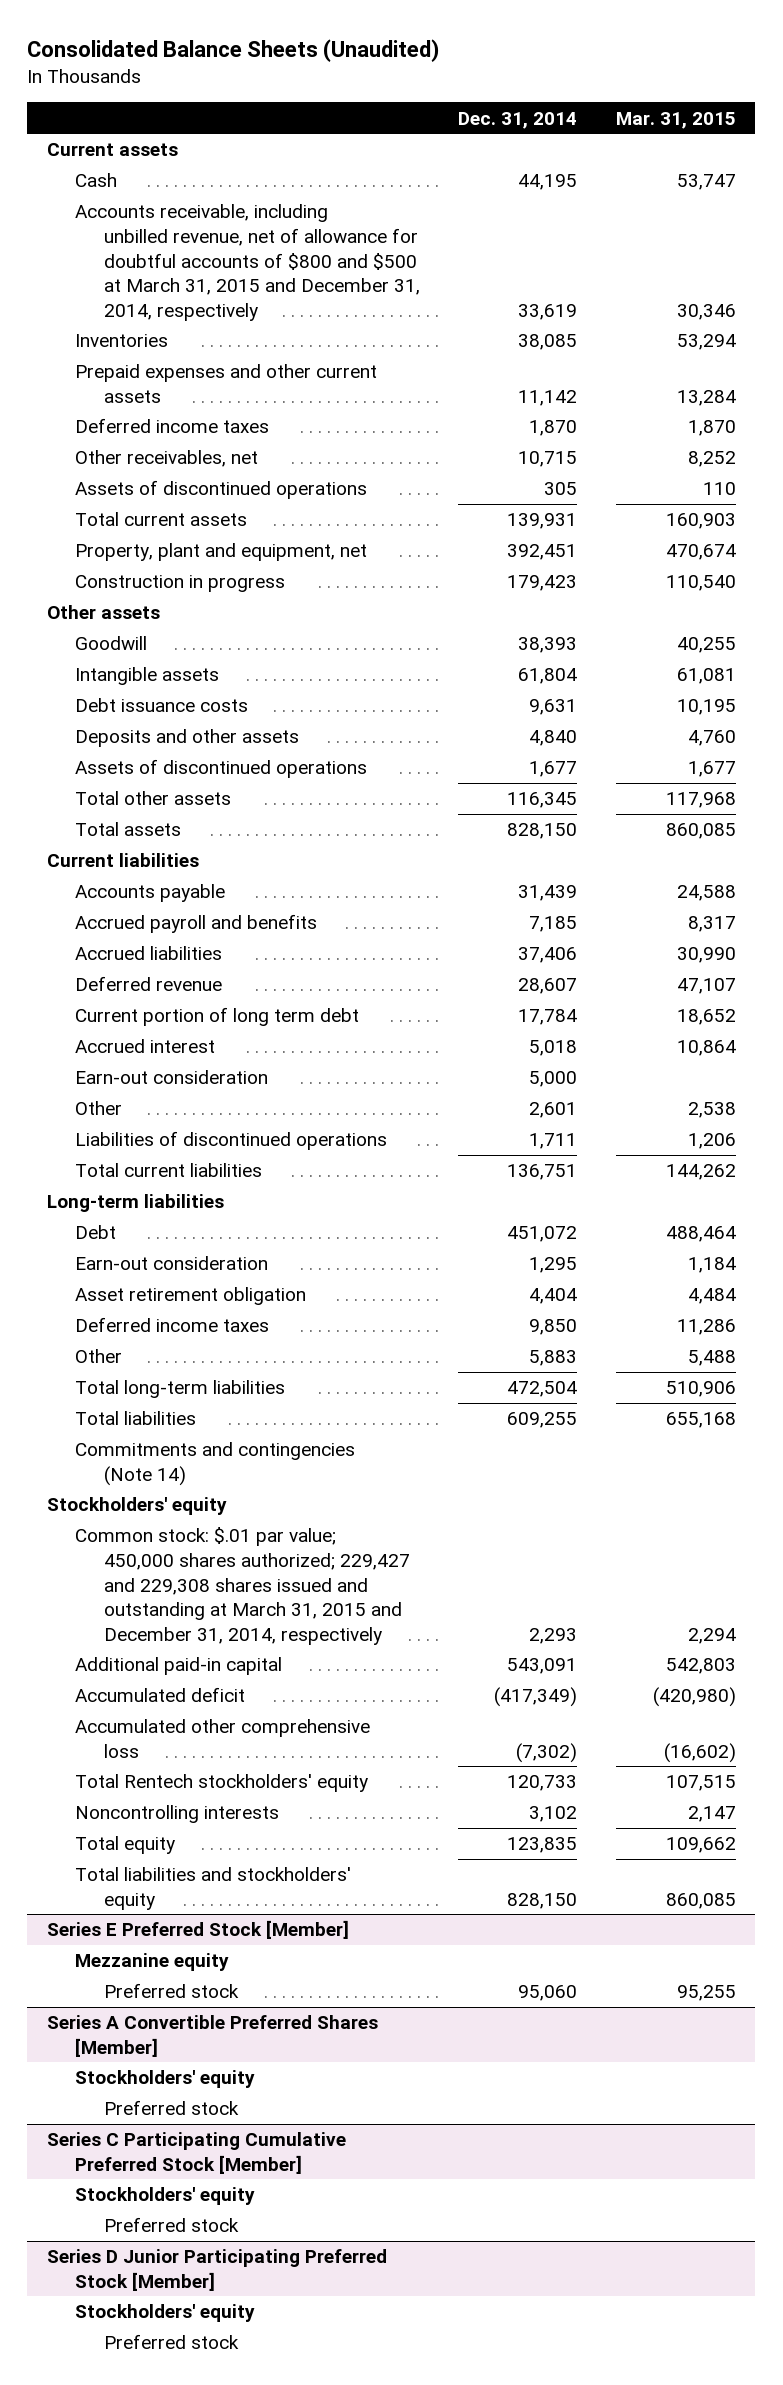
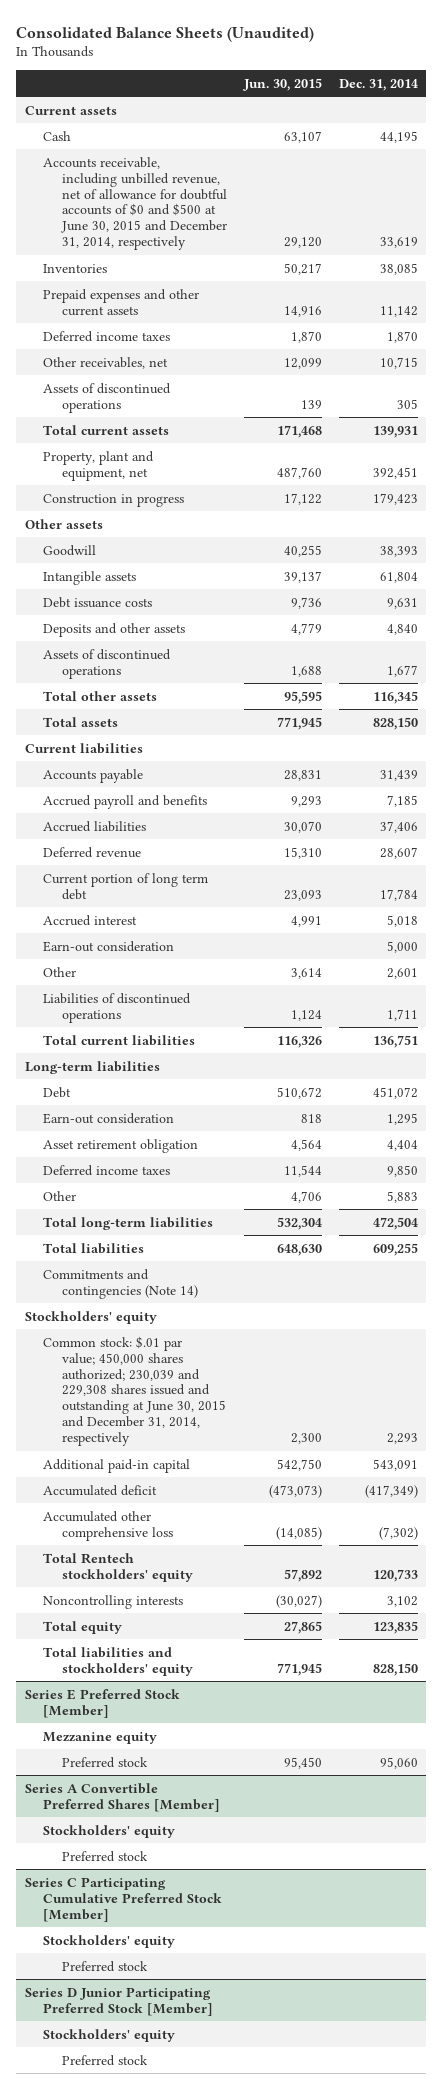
- | Dec. 31, 2014 | Mar. 31, 2015
+ | Jun. 30, 2015 | Dec. 31, 2014
- Accounts receivable, including unbilled revenue, net of allowance for doubtful accounts of $800 and $500 at March 31, 2015 and December 31, 2014, respectively | 33,619 | 30,346
+ Accounts receivable, including unbilled revenue, net of allowance for doubtful accounts of $0 and $500 at June 30, 2015 and December 31, 2014, respectively | 29,120 | 33,619
- Common stock: $.01 par value; 450,000 shares authorized; 229,427 and 229,308 shares issued and outstanding at March 31, 2015 and December 31, 2014, respectively | 2,293 | 2,294
+ Common stock: $.01 par value; 450,000 shares authorized; 230,039 and 229,308 shares issued and outstanding at June 30, 2015 and December 31, 2014, respectively | 2,300 | 2,293

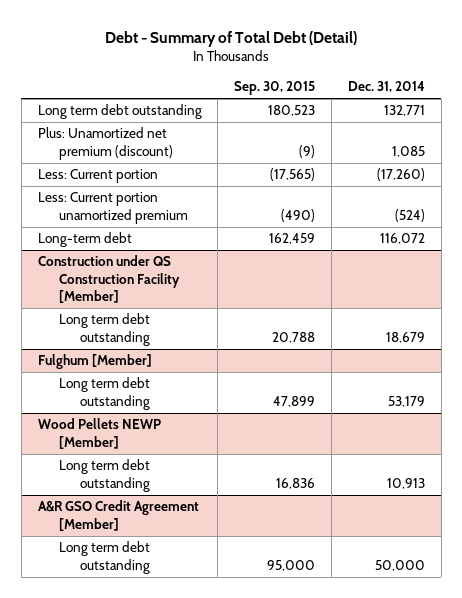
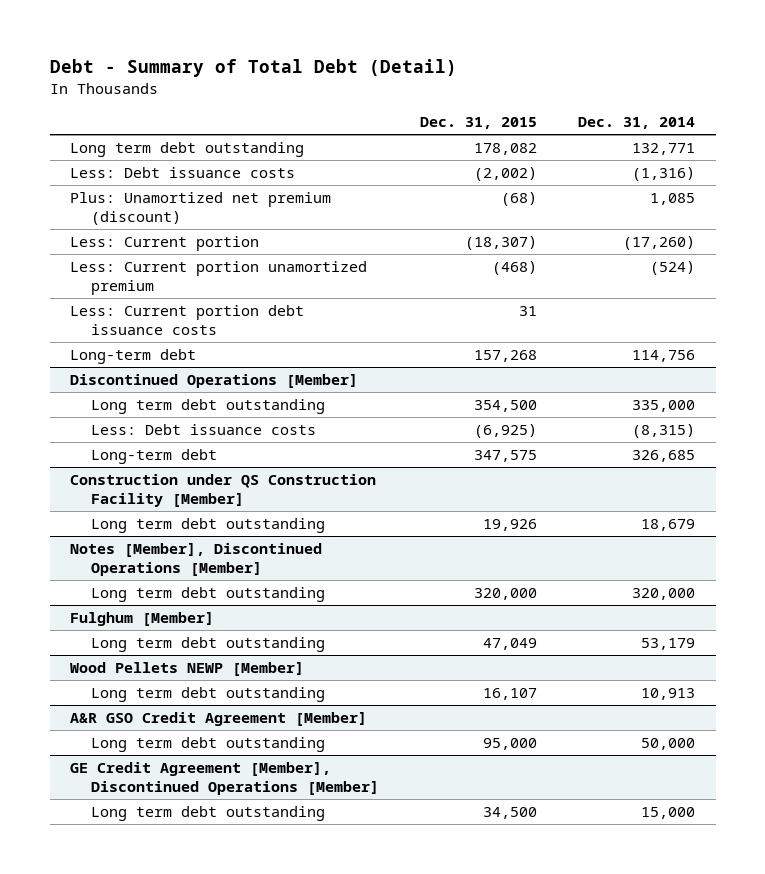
- | Sep. 30, 2015 | Dec. 31, 2014
+ | Dec. 31, 2015 | Dec. 31, 2014
+ Less: Debt issuance costs | (2,002) | (1,316)
- Long-term debt | 162,459 | 116,072
+ Less: Current portion debt issuance costs | 31 |
+ Long-term debt | 157,268 | 114,756
+ Discontinued Operations [Member]
+ Long term debt outstanding | 354,500 | 335,000
+ Less: Debt issuance costs | (6,925) | (8,315)
+ Long-term debt | 347,575 | 326,685
+ Notes [Member], Discontinued Operations [Member]
+ Long term debt outstanding | 320,000 | 320,000
+ GE Credit Agreement [Member], Discontinued Operations [Member]
+ Long term debt outstanding | 34,500 | 15,000

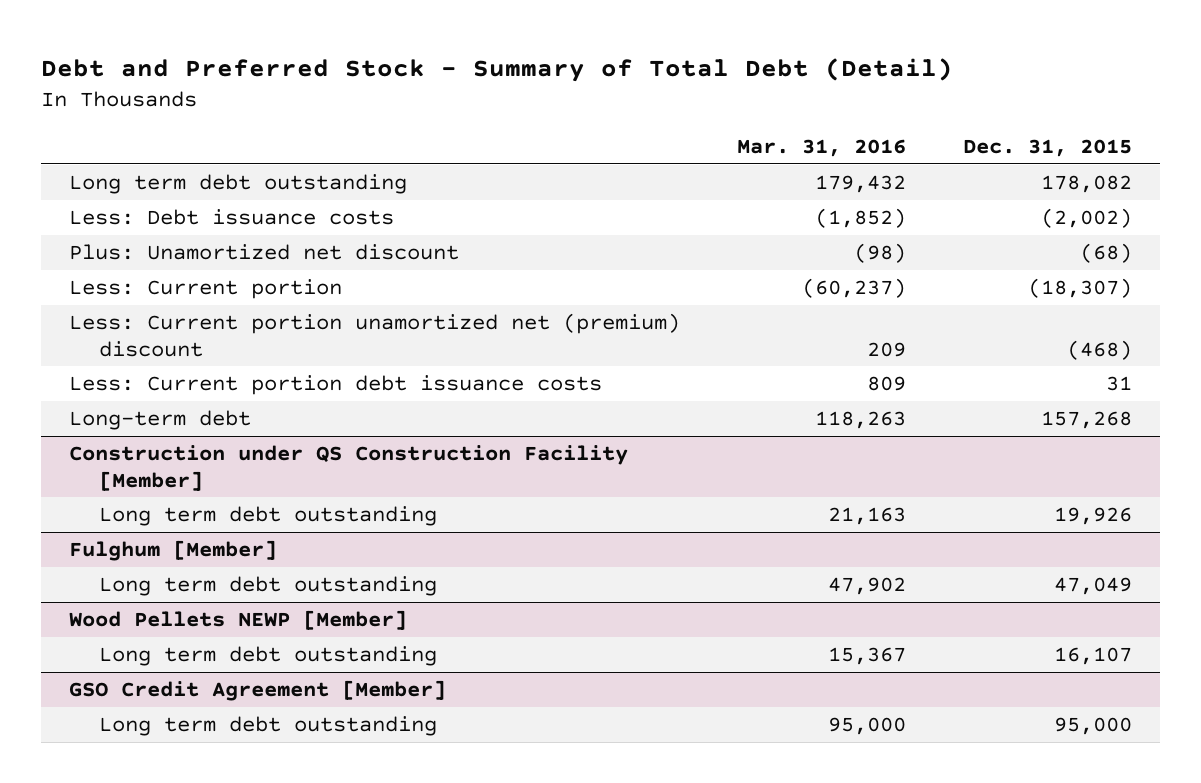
- Debt - Summary of Total Debt (Detail)
+ Debt and Preferred Stock - Summary of Total Debt (Detail)
- | Dec. 31, 2015 | Dec. 31, 2014
+ | Mar. 31, 2016 | Dec. 31, 2015
- Plus: Unamortized net premium (discount) | (68) | 1,085
+ Plus: Unamortized net discount | (98) | (68)
- Less: Current portion unamortized premium | (468) | (524)
+ Less: Current portion unamortized net (premium) discount | 209 | (468)
- Discontinued Operations [Member]
- Long term debt outstanding | 354,500 | 335,000
- Less: Debt issuance costs | (6,925) | (8,315)
- Long-term debt | 347,575 | 326,685
- Notes [Member], Discontinued Operations [Member]
- Long term debt outstanding | 320,000 | 320,000
- A&R GSO Credit Agreement [Member]
+ GSO Credit Agreement [Member]
- GE Credit Agreement [Member], Discontinued Operations [Member]
- Long term debt outstanding | 34,500 | 15,000

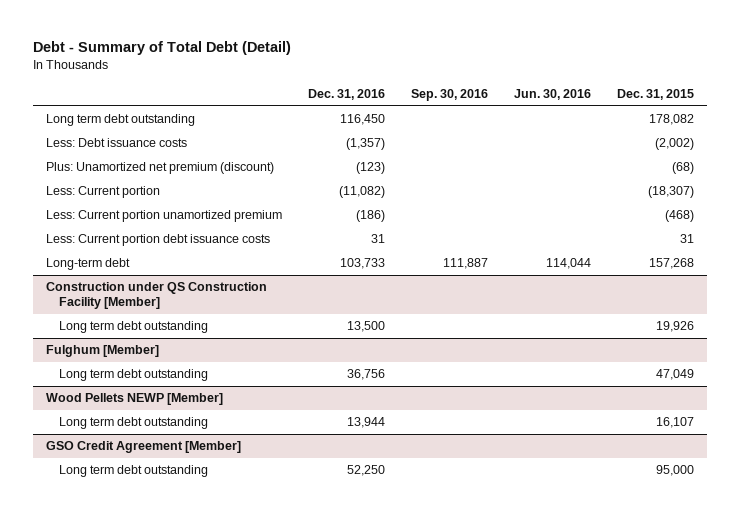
- Debt and Preferred Stock - Summary of Total Debt (Detail)
+ Debt - Summary of Total Debt (Detail)
- | Mar. 31, 2016 | Dec. 31, 2015
+ | Dec. 31, 2016 | Sep. 30, 2016 | Jun. 30, 2016 | Dec. 31, 2015
- Plus: Unamortized net discount | (98) | (68)
+ Plus: Unamortized net premium (discount) | (123) | | | (68)
- Less: Current portion unamortized net (premium) discount | 209 | (468)
+ Less: Current portion unamortized premium | (186) | | | (468)

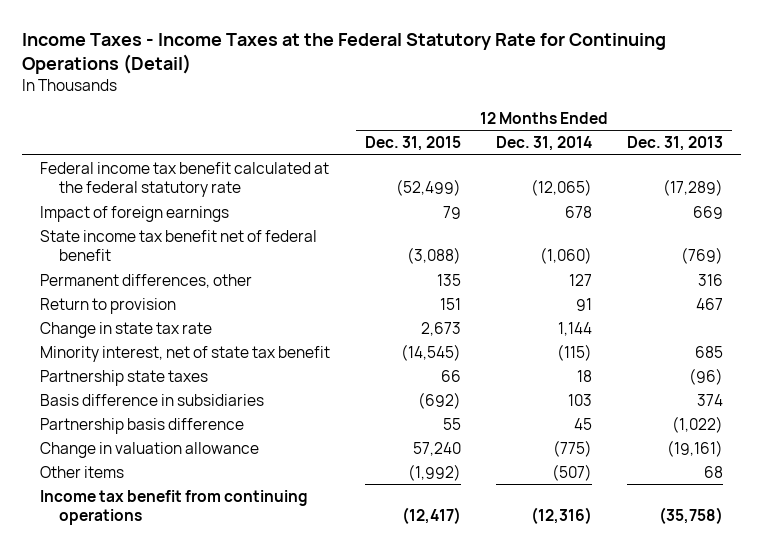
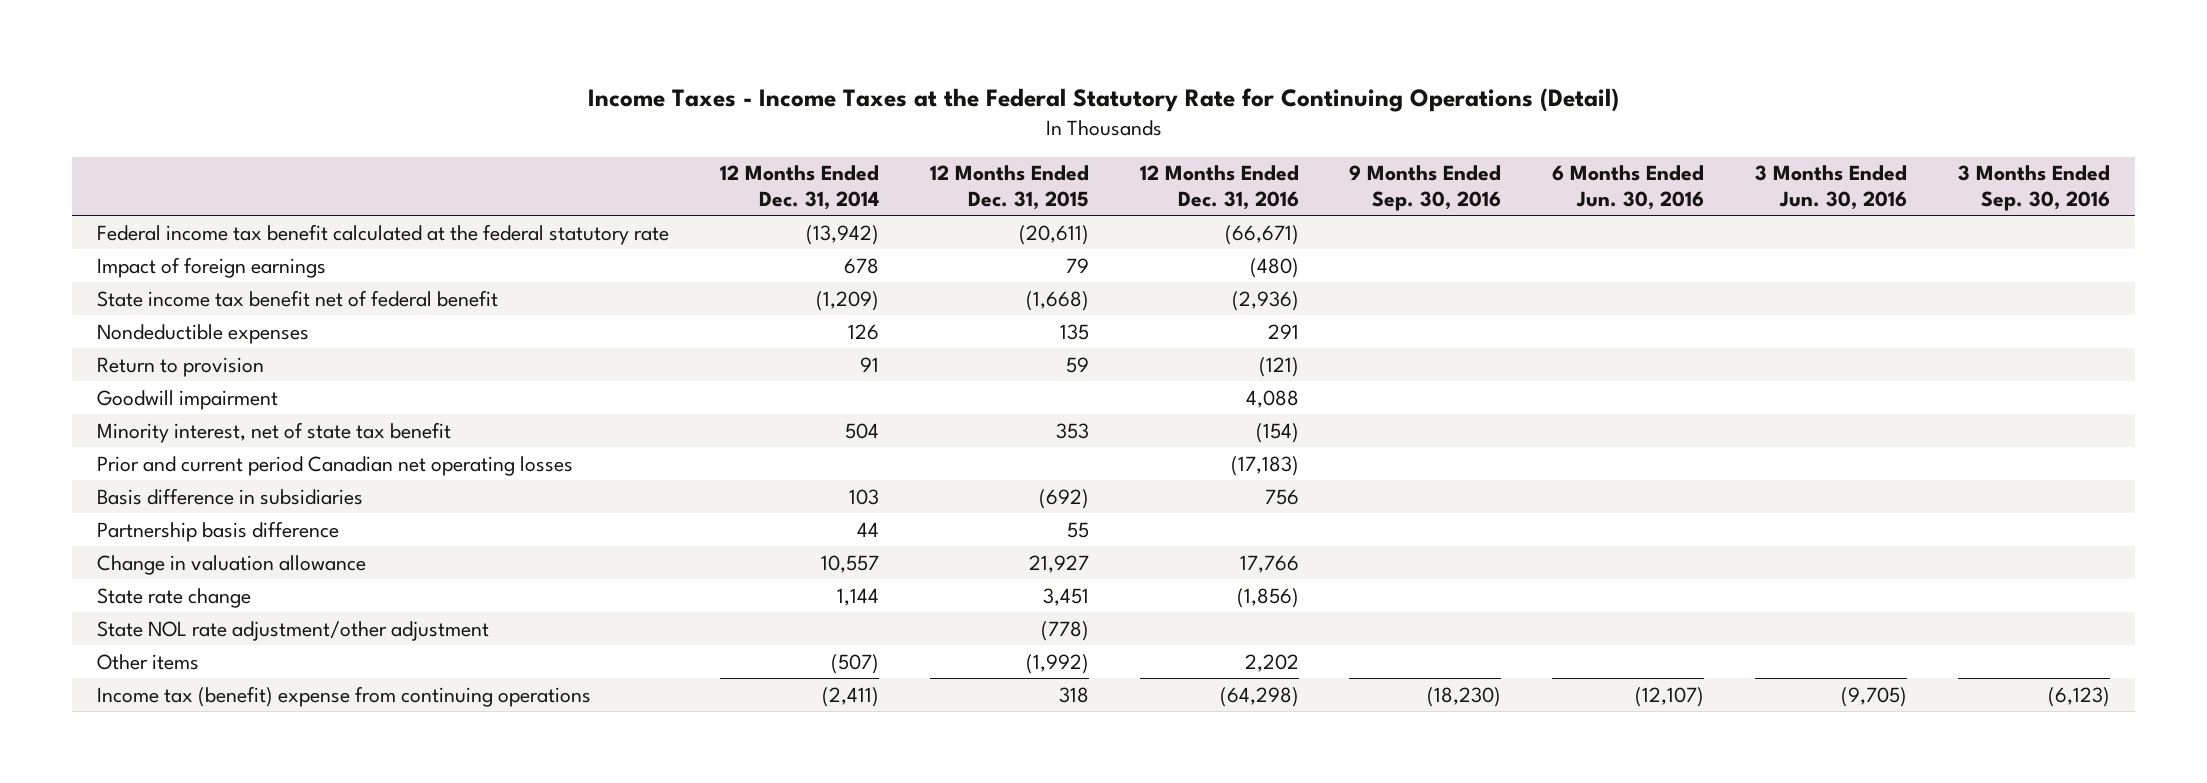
- | 12 Months Ended Dec. 31, 2015 | 12 Months Ended Dec. 31, 2014 | 12 Months Ended Dec. 31, 2013
+ | 12 Months Ended Dec. 31, 2014 | 12 Months Ended Dec. 31, 2015 | 12 Months Ended Dec. 31, 2016 | 9 Months Ended Sep. 30, 2016 | 6 Months Ended Jun. 30, 2016 | 3 Months Ended Jun. 30, 2016 | 3 Months Ended Sep. 30, 2016
- Federal income tax benefit calculated at the federal statutory rate | (52,499) | (12,065) | (17,289)
+ Federal income tax benefit calculated at the federal statutory rate | (13,942) | (20,611) | (66,671) | | | |
- State income tax benefit net of federal benefit | (3,088) | (1,060) | (769)
- Permanent differences, other | 135 | 127 | 316
- Return to provision | 151 | 91 | 467
- Change in state tax rate | 2,673 | 1,144 |
- Minority interest, net of state tax benefit | (14,545) | (115) | 685
- Partnership state taxes | 66 | 18 | (96)
+ State income tax benefit net of federal benefit | (1,209) | (1,668) | (2,936) | | | |
+ Nondeductible expenses | 126 | 135 | 291 | | | |
+ Return to provision | 91 | 59 | (121) | | | |
+ Goodwill impairment | | | 4,088 | | | |
+ Minority interest, net of state tax benefit | 504 | 353 | (154) | | | |
+ Prior and current period Canadian net operating losses | | | (17,183) | | | |
- Partnership basis difference | 55 | 45 | (1,022)
- Change in valuation allowance | 57,240 | (775) | (19,161)
+ Partnership basis difference | 44 | 55 | | | | |
+ Change in valuation allowance | 10,557 | 21,927 | 17,766 | | | |
+ State rate change | 1,144 | 3,451 | (1,856) | | | |
+ State NOL rate adjustment/other adjustment | | (778) | | | | |
- Income tax benefit from continuing operations | (12,417) | (12,316) | (35,758)
+ Income tax (benefit) expense from continuing operations | (2,411) | 318 | (64,298) | (18,230) | (12,107) | (9,705) | (6,123)

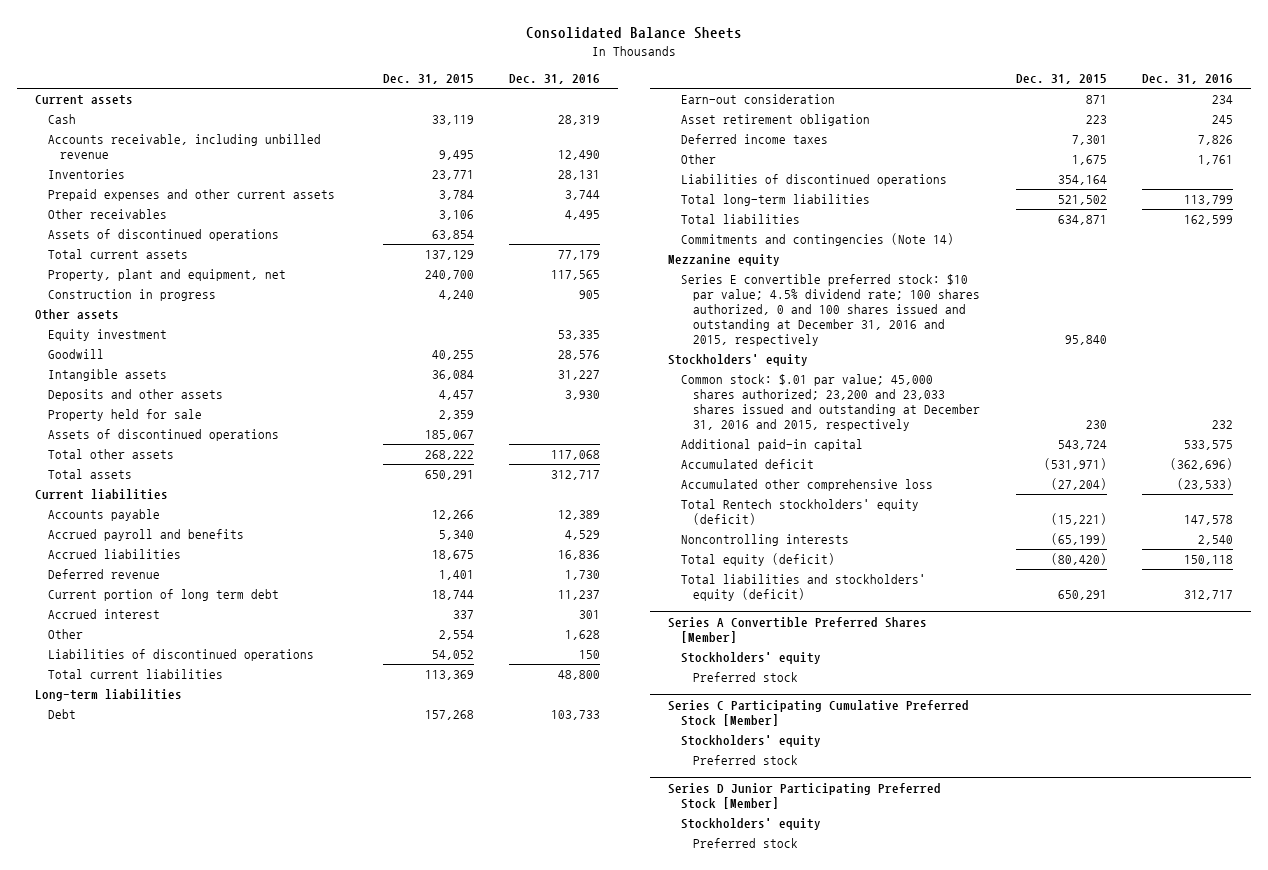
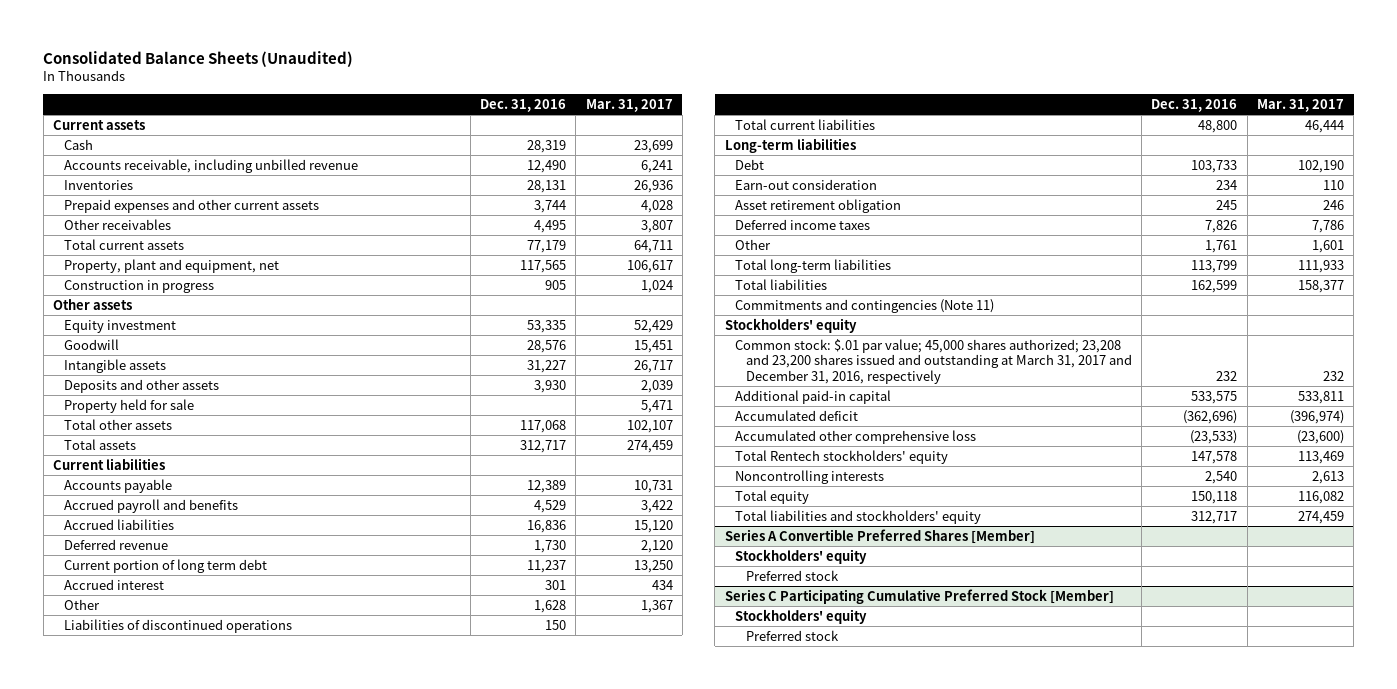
- Consolidated Balance Sheets
+ Consolidated Balance Sheets (Unaudited)
- | Dec. 31, 2015 | Dec. 31, 2016
+ | Dec. 31, 2016 | Mar. 31, 2017
- Assets of discontinued operations | 63,854 |
- Assets of discontinued operations | 185,067 |
- Liabilities of discontinued operations | 354,164 |
- Commitments and contingencies (Note 14)
- Mezzanine equity
- Series E convertible preferred stock: $10 par value; 4.5% dividend rate; 100 shares authorized, 0 and 100 shares issued and outstanding at December 31, 2016 and 2015, respectively | 95,840 |
+ Commitments and contingencies (Note 11)
- Common stock: $.01 par value; 45,000 shares authorized; 23,200 and 23,033 shares issued and outstanding at December 31, 2016 and 2015, respectively | 230 | 232
+ Common stock: $.01 par value; 45,000 shares authorized; 23,208 and 23,200 shares issued and outstanding at March 31, 2017 and December 31, 2016, respectively | 232 | 232
- Total Rentech stockholders' equity (deficit) | (15,221) | 147,578
+ Total Rentech stockholders' equity | 147,578 | 113,469
- Total equity (deficit) | (80,420) | 150,118
- Total liabilities and stockholders' equity (deficit) | 650,291 | 312,717
+ Total equity | 150,118 | 116,082
+ Total liabilities and stockholders' equity | 312,717 | 274,459
- Series D Junior Participating Preferred Stock [Member]
- Stockholders' equity
- Preferred stock

